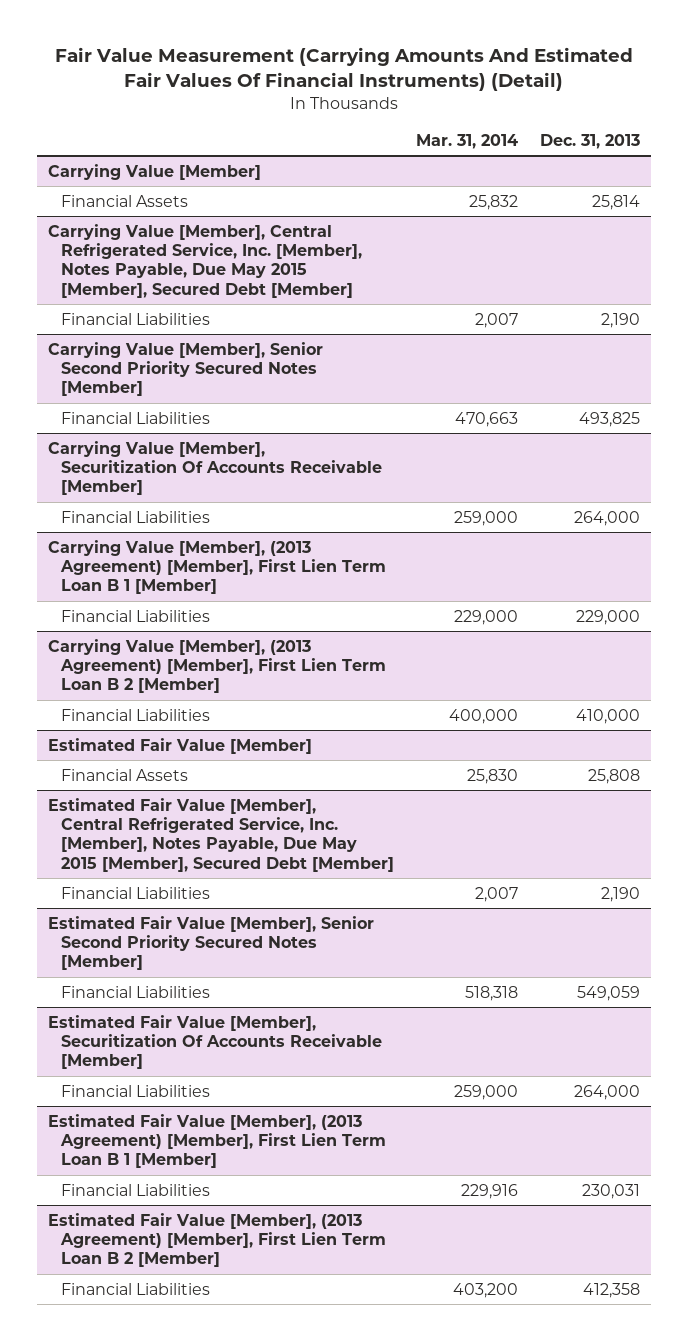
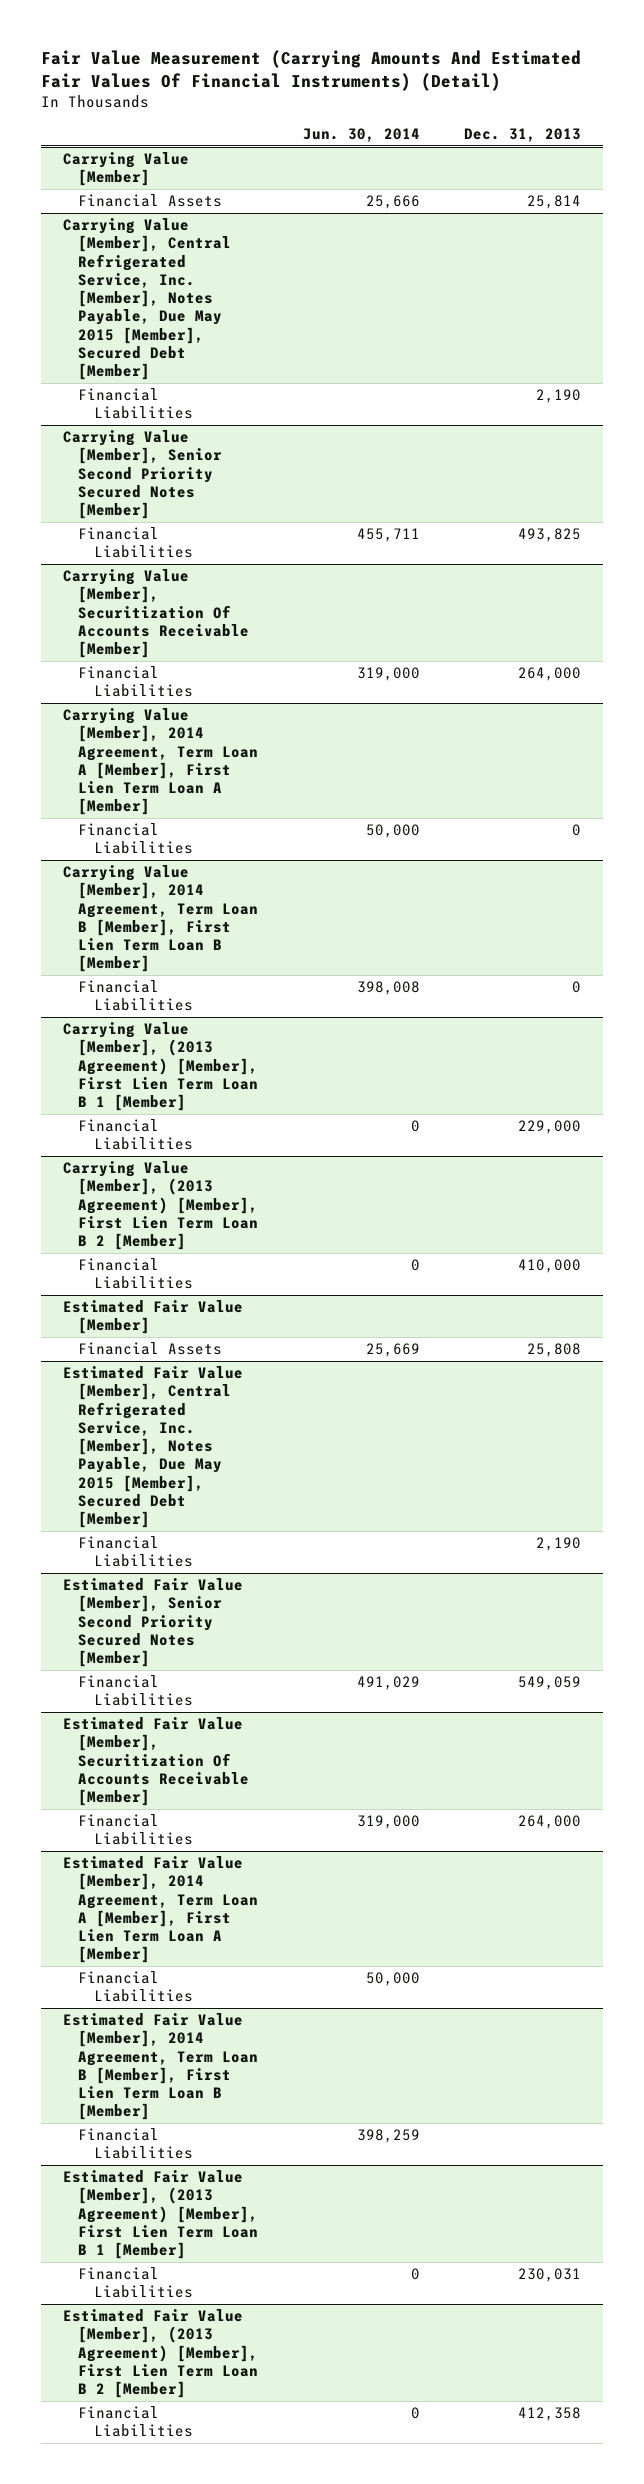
- | Mar. 31, 2014 | Dec. 31, 2013
+ | Jun. 30, 2014 | Dec. 31, 2013
+ Carrying Value [Member], 2014 Agreement, Term Loan A [Member], First Lien Term Loan A [Member]
+ Financial Liabilities | 50,000 | 0
+ Carrying Value [Member], 2014 Agreement, Term Loan B [Member], First Lien Term Loan B [Member]
+ Financial Liabilities | 398,008 | 0
+ Estimated Fair Value [Member], 2014 Agreement, Term Loan A [Member], First Lien Term Loan A [Member]
+ Financial Liabilities | 50,000 |
+ Estimated Fair Value [Member], 2014 Agreement, Term Loan B [Member], First Lien Term Loan B [Member]
+ Financial Liabilities | 398,259 |

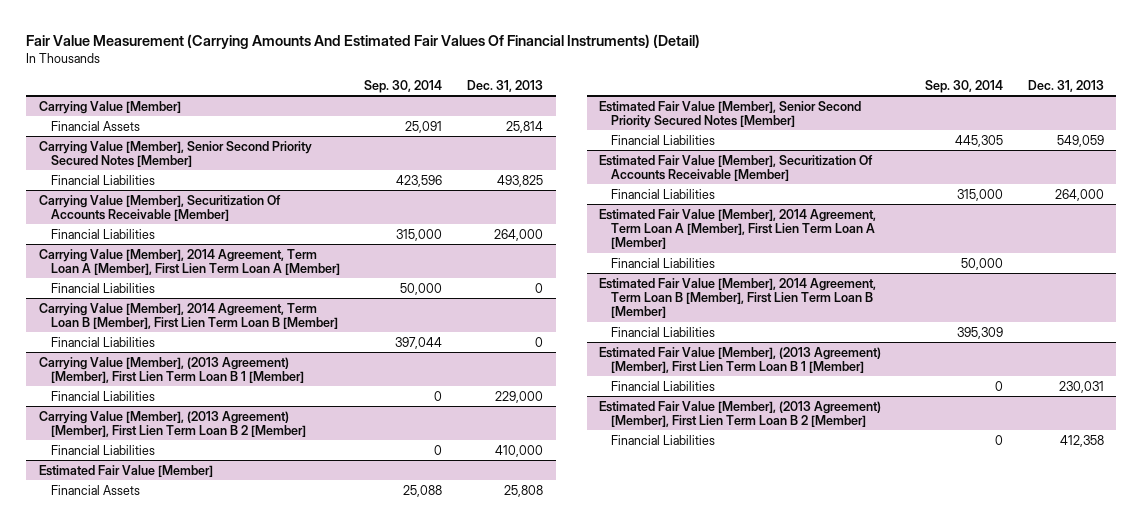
- | Jun. 30, 2014 | Dec. 31, 2013
+ | Sep. 30, 2014 | Dec. 31, 2013
- Carrying Value [Member], Central Refrigerated Service, Inc. [Member], Notes Payable, Due May 2015 [Member], Secured Debt [Member]
- Financial Liabilities | | 2,190
- Estimated Fair Value [Member], Central Refrigerated Service, Inc. [Member], Notes Payable, Due May 2015 [Member], Secured Debt [Member]
- Financial Liabilities | | 2,190

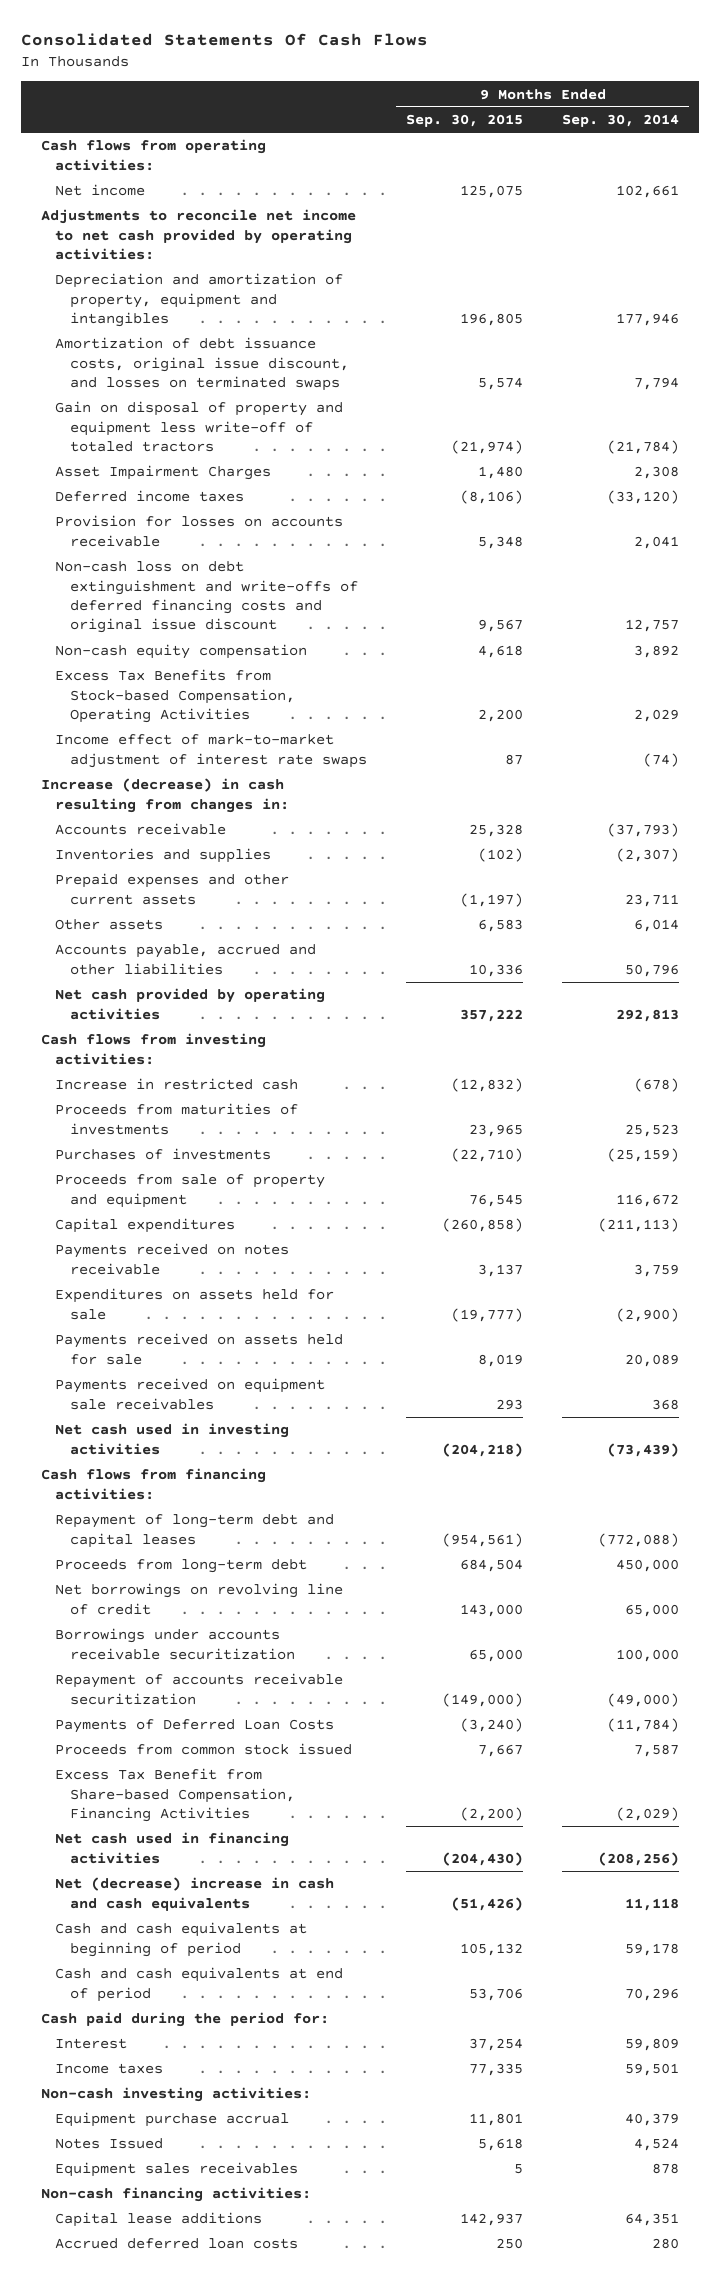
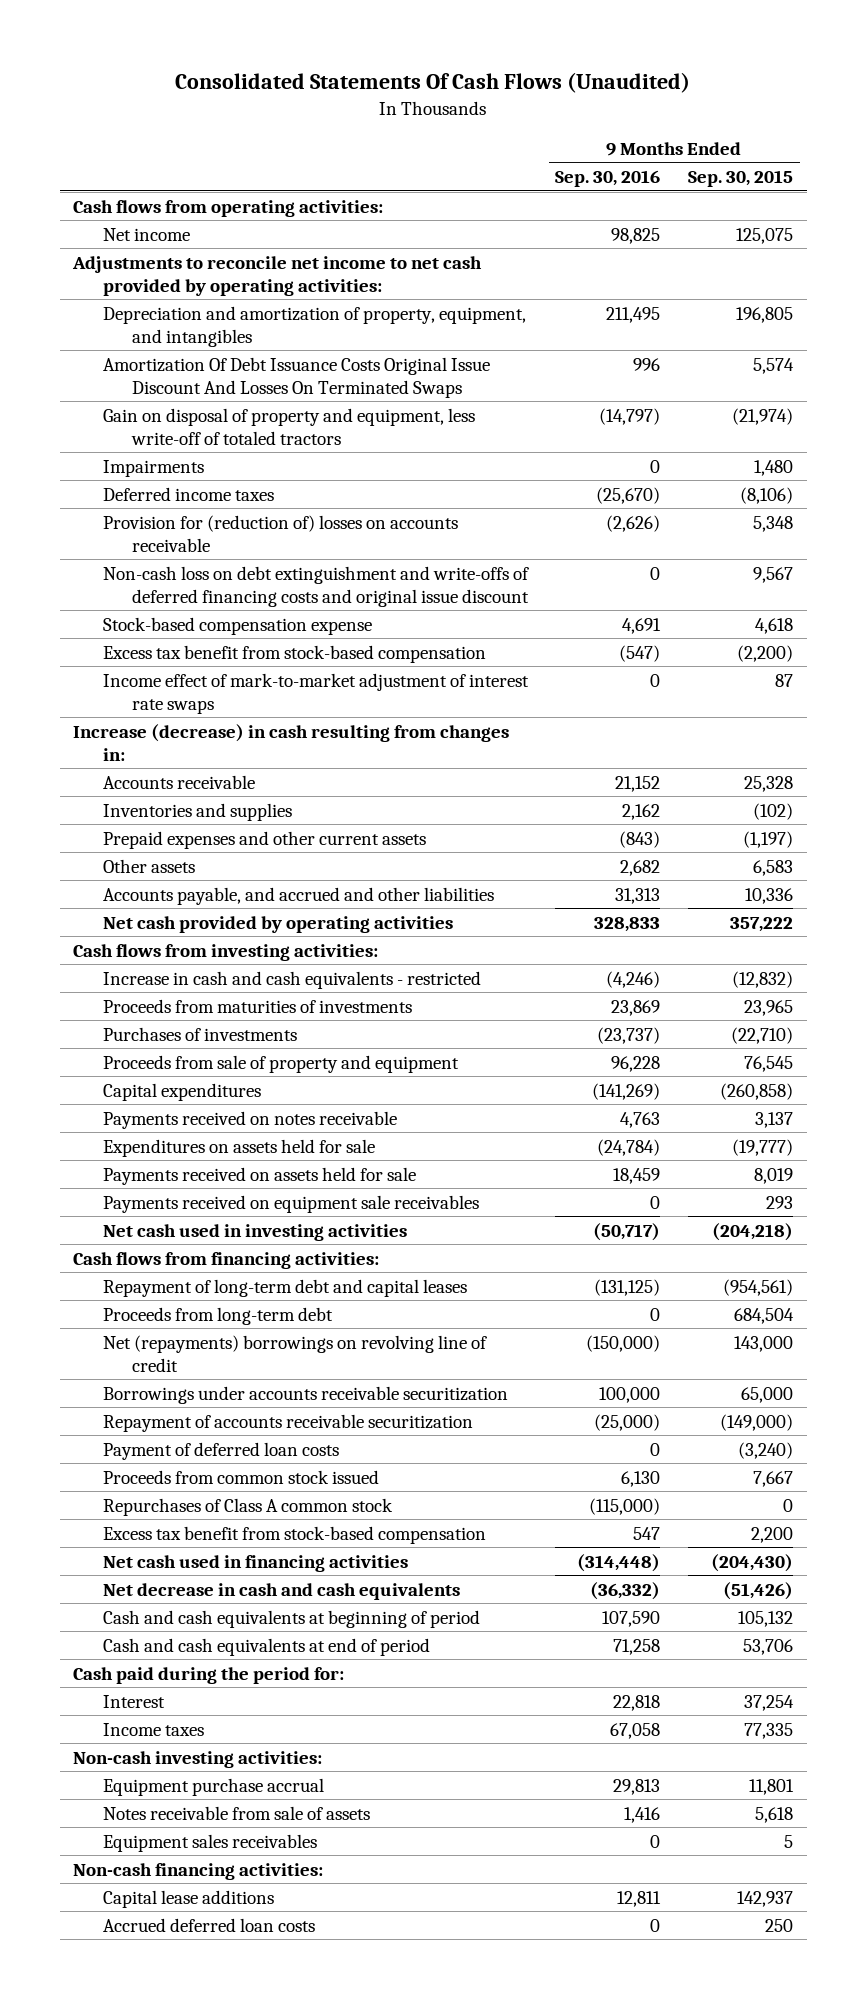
- Consolidated Statements Of Cash Flows
+ Consolidated Statements Of Cash Flows (Unaudited)
- | 9 Months Ended Sep. 30, 2015 | 9 Months Ended Sep. 30, 2014
+ | 9 Months Ended Sep. 30, 2016 | 9 Months Ended Sep. 30, 2015
- Depreciation and amortization of property, equipment and intangibles | 196,805 | 177,946
- Amortization of debt issuance costs, original issue discount, and losses on terminated swaps | 5,574 | 7,794
- Gain on disposal of property and equipment less write-off of totaled tractors | (21,974) | (21,784)
- Asset Impairment Charges | 1,480 | 2,308
+ Depreciation and amortization of property, equipment, and intangibles | 211,495 | 196,805
+ Amortization Of Debt Issuance Costs Original Issue Discount And Losses On Terminated Swaps | 996 | 5,574
+ Gain on disposal of property and equipment, less write-off of totaled tractors | (14,797) | (21,974)
+ Impairments | 0 | 1,480
- Provision for losses on accounts receivable | 5,348 | 2,041
+ Provision for (reduction of) losses on accounts receivable | (2,626) | 5,348
- Non-cash equity compensation | 4,618 | 3,892
- Excess Tax Benefits from Stock-based Compensation, Operating Activities | 2,200 | 2,029
+ Stock-based compensation expense | 4,691 | 4,618
+ Excess tax benefit from stock-based compensation | (547) | (2,200)
- Accounts payable, accrued and other liabilities | 10,336 | 50,796
+ Accounts payable, and accrued and other liabilities | 31,313 | 10,336
- Increase in restricted cash | (12,832) | (678)
+ Increase in cash and cash equivalents - restricted | (4,246) | (12,832)
- Net borrowings on revolving line of credit | 143,000 | 65,000
+ Net (repayments) borrowings on revolving line of credit | (150,000) | 143,000
- Payments of Deferred Loan Costs | (3,240) | (11,784)
+ Payment of deferred loan costs | 0 | (3,240)
- Excess Tax Benefit from Share-based Compensation, Financing Activities | (2,200) | (2,029)
+ Repurchases of Class A common stock | (115,000) | 0
+ Excess tax benefit from stock-based compensation | 547 | 2,200
- Net (decrease) increase in cash and cash equivalents | (51,426) | 11,118
+ Net decrease in cash and cash equivalents | (36,332) | (51,426)
- Notes Issued | 5,618 | 4,524
+ Notes receivable from sale of assets | 1,416 | 5,618

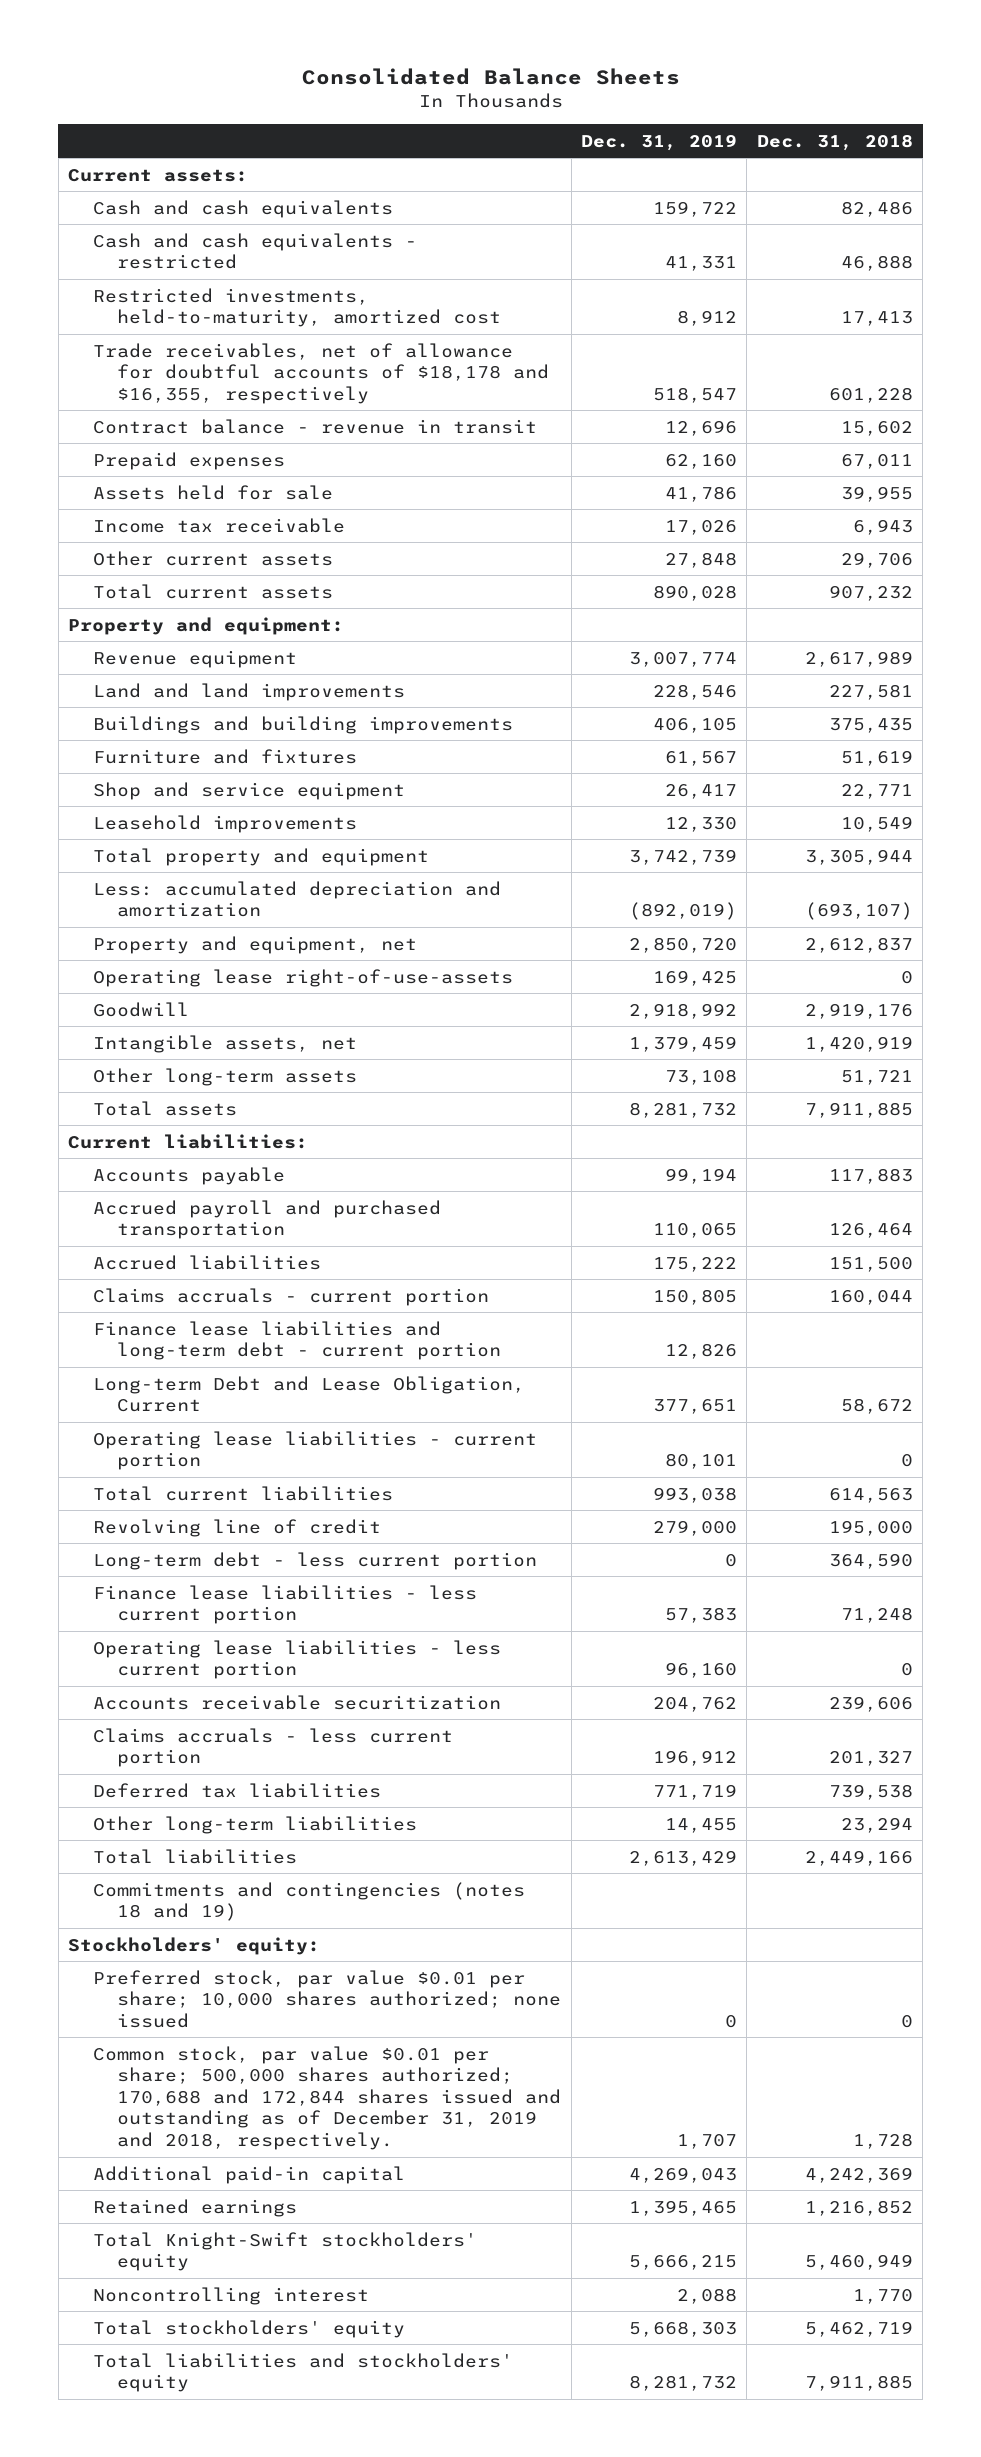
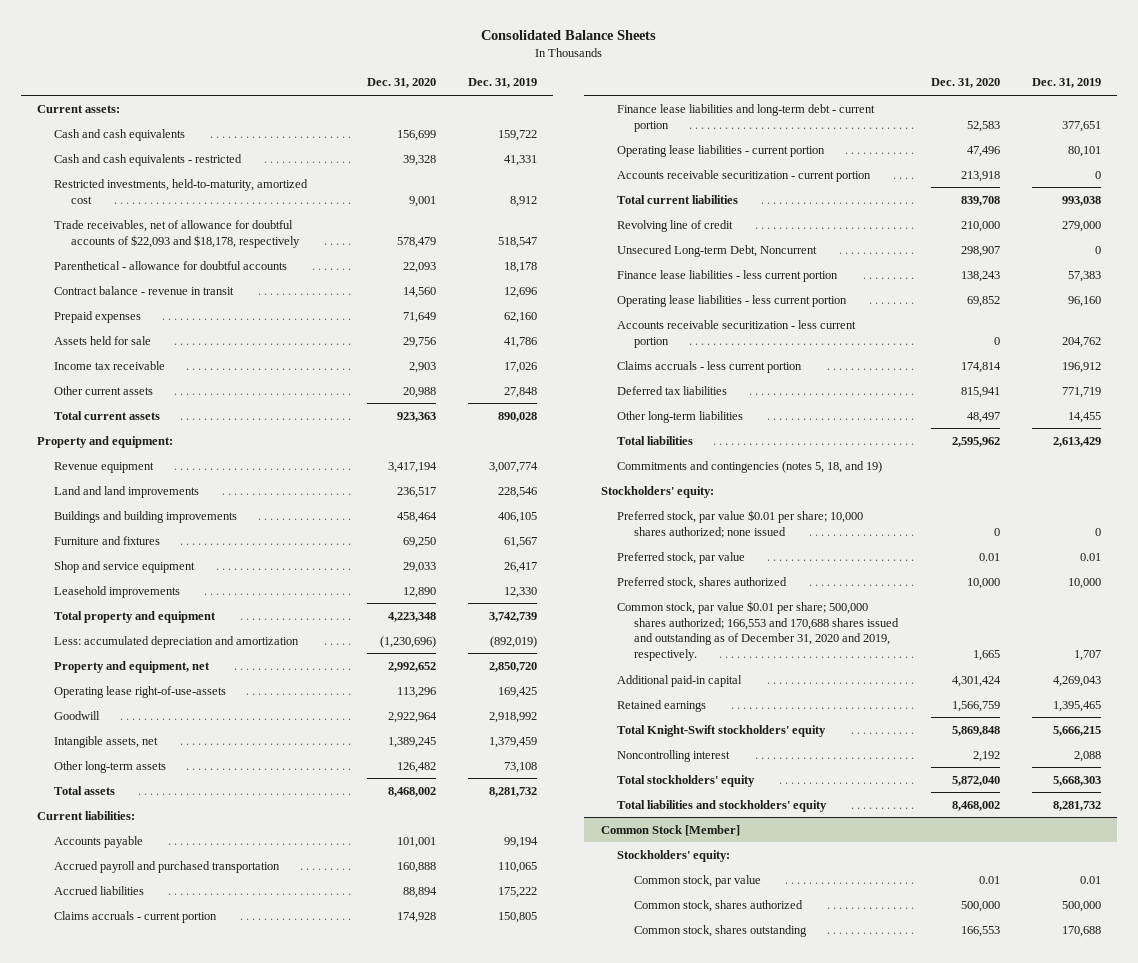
- | Dec. 31, 2019 | Dec. 31, 2018
+ | Dec. 31, 2020 | Dec. 31, 2019
- Trade receivables, net of allowance for doubtful accounts of $18,178 and $16,355, respectively | 518,547 | 601,228
+ Trade receivables, net of allowance for doubtful accounts of $22,093 and $18,178, respectively | 578,479 | 518,547
+ Parenthetical - allowance for doubtful accounts | 22,093 | 18,178
- Finance lease liabilities and long-term debt - current portion | 12,826 |
- Long-term Debt and Lease Obligation, Current | 377,651 | 58,672
+ Finance lease liabilities and long-term debt - current portion | 52,583 | 377,651
+ Accounts receivable securitization - current portion | 213,918 | 0
- Long-term debt - less current portion | 0 | 364,590
+ Unsecured Long-term Debt, Noncurrent | 298,907 | 0
- Accounts receivable securitization | 204,762 | 239,606
+ Accounts receivable securitization - less current portion | 0 | 204,762
- Commitments and contingencies (notes 18 and 19)
+ Commitments and contingencies (notes 5, 18, and 19)
- Common stock, par value $0.01 per share; 500,000 shares authorized; 170,688 and 172,844 shares issued and outstanding as of December 31, 2019 and 2018, respectively. | 1,707 | 1,728
+ Preferred stock, par value | 0.01 | 0.01
+ Preferred stock, shares authorized | 10,000 | 10,000
+ Common stock, par value $0.01 per share; 500,000 shares authorized; 166,553 and 170,688 shares issued and outstanding as of December 31, 2020 and 2019, respectively. | 1,665 | 1,707
+ Common Stock [Member]
+ Stockholders' equity:
+ Common stock, par value | 0.01 | 0.01
+ Common stock, shares authorized | 500,000 | 500,000
+ Common stock, shares outstanding | 166,553 | 170,688

